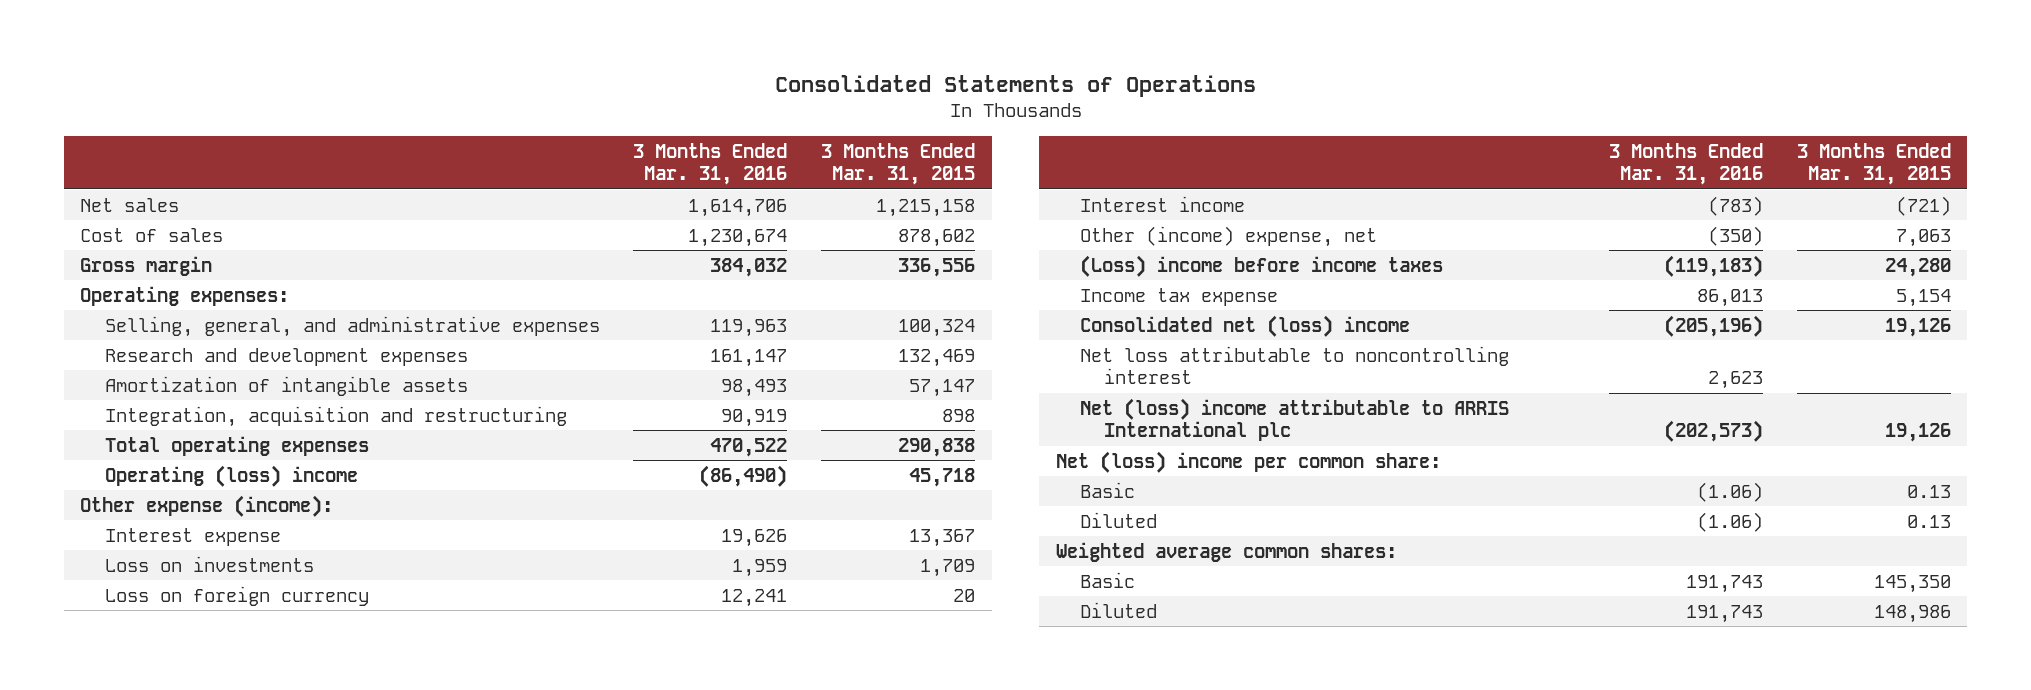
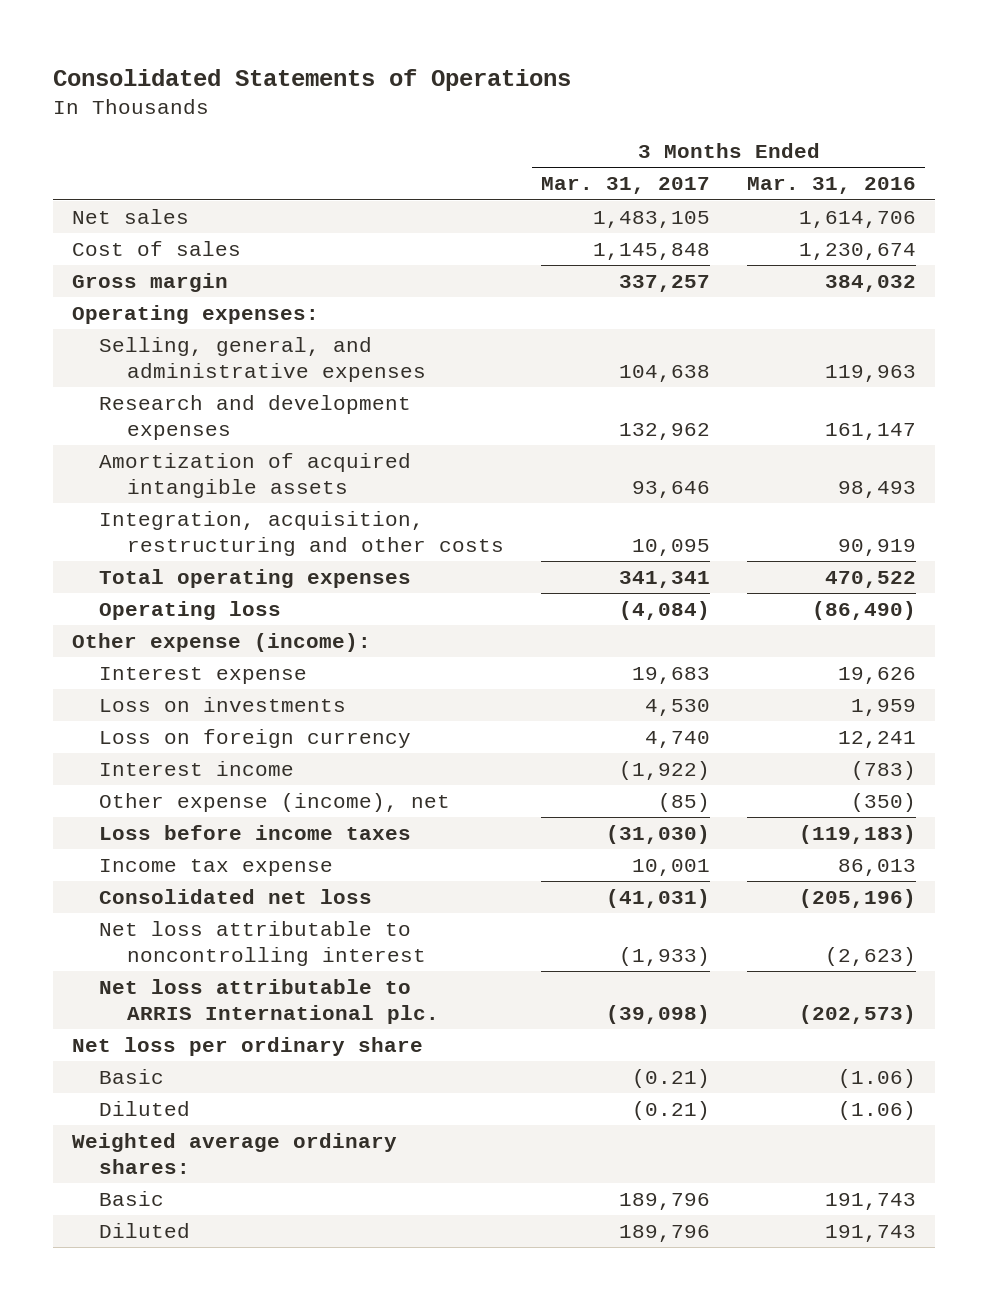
- | 3 Months Ended Mar. 31, 2016 | 3 Months Ended Mar. 31, 2015
+ | 3 Months Ended Mar. 31, 2017 | 3 Months Ended Mar. 31, 2016
- Amortization of intangible assets | 98,493 | 57,147
- Integration, acquisition and restructuring | 90,919 | 898
+ Amortization of acquired intangible assets | 93,646 | 98,493
+ Integration, acquisition, restructuring and other costs | 10,095 | 90,919
- Operating (loss) income | (86,490) | 45,718
+ Operating loss | (4,084) | (86,490)
- Other (income) expense, net | (350) | 7,063
- (Loss) income before income taxes | (119,183) | 24,280
+ Other expense (income), net | (85) | (350)
+ Loss before income taxes | (31,030) | (119,183)
- Consolidated net (loss) income | (205,196) | 19,126
- Net loss attributable to noncontrolling interest | 2,623 |
- Net (loss) income attributable to ARRIS International plc | (202,573) | 19,126
- Net (loss) income per common share:
+ Consolidated net loss | (41,031) | (205,196)
+ Net loss attributable to noncontrolling interest | (1,933) | (2,623)
+ Net loss attributable to ARRIS International plc. | (39,098) | (202,573)
+ Net loss per ordinary share
- Weighted average common shares:
+ Weighted average ordinary shares:

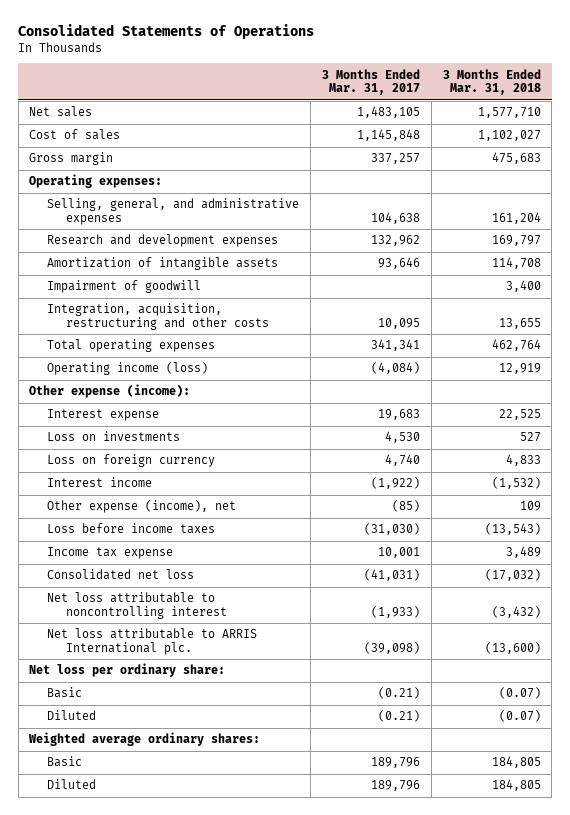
- | 3 Months Ended Mar. 31, 2017 | 3 Months Ended Mar. 31, 2016
+ | 3 Months Ended Mar. 31, 2017 | 3 Months Ended Mar. 31, 2018
- Amortization of acquired intangible assets | 93,646 | 98,493
+ Amortization of intangible assets | 93,646 | 114,708
+ Impairment of goodwill | | 3,400
- Operating loss | (4,084) | (86,490)
+ Operating income (loss) | (4,084) | 12,919
- Net loss per ordinary share
+ Net loss per ordinary share:

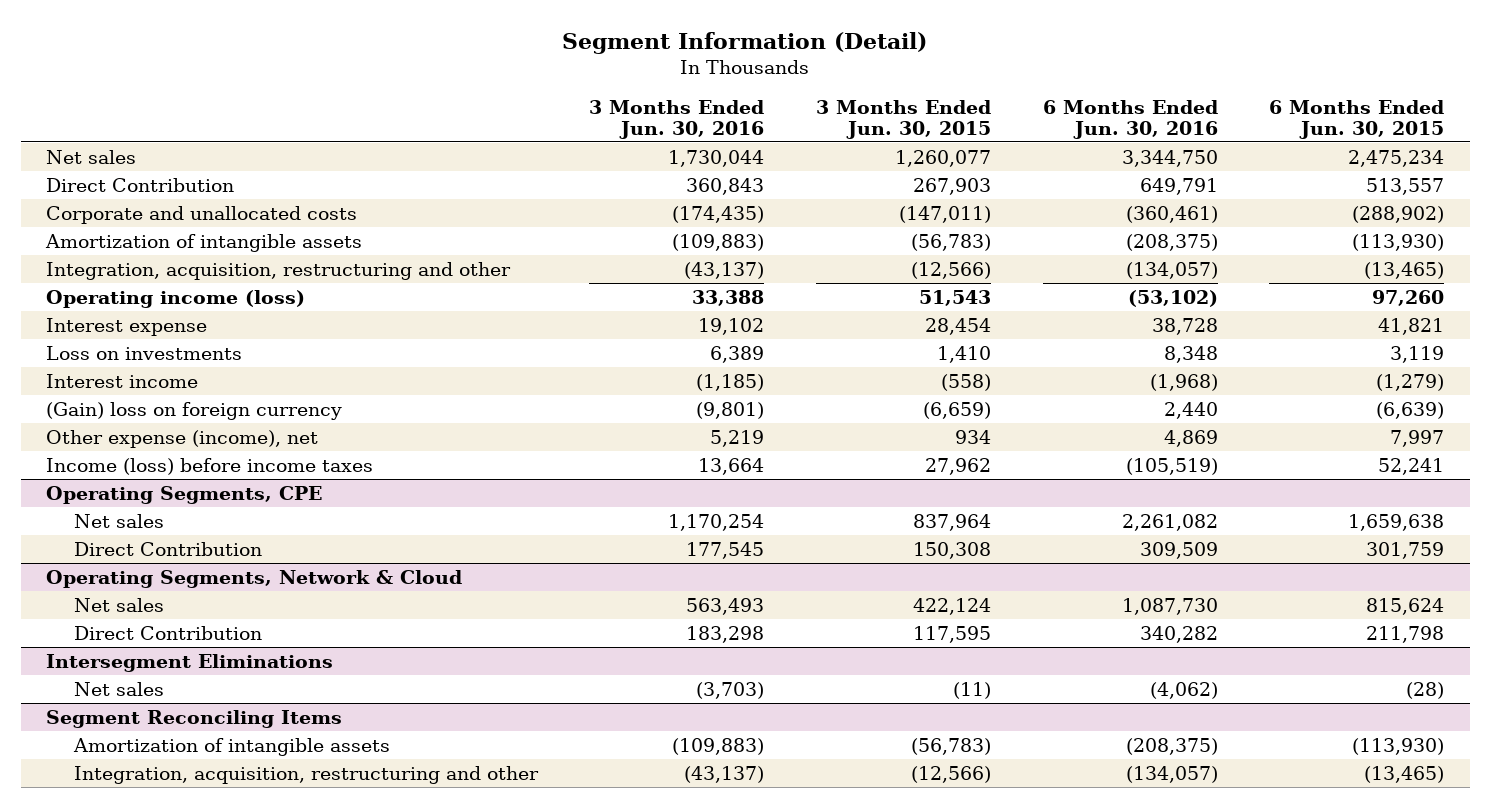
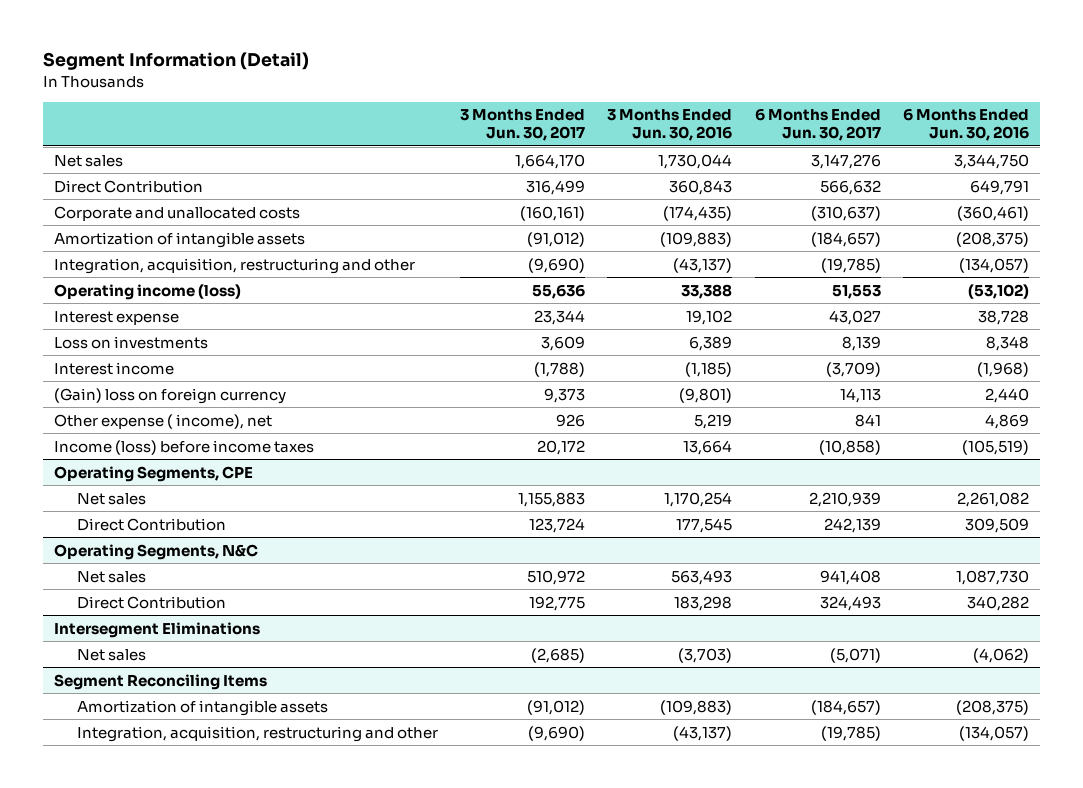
- | 3 Months Ended Jun. 30, 2016 | 3 Months Ended Jun. 30, 2015 | 6 Months Ended Jun. 30, 2016 | 6 Months Ended Jun. 30, 2015
+ | 3 Months Ended Jun. 30, 2017 | 3 Months Ended Jun. 30, 2016 | 6 Months Ended Jun. 30, 2017 | 6 Months Ended Jun. 30, 2016
- Other expense (income), net | 5,219 | 934 | 4,869 | 7,997
+ Other expense ( income), net | 926 | 5,219 | 841 | 4,869
- Operating Segments, Network & Cloud
+ Operating Segments, N&C

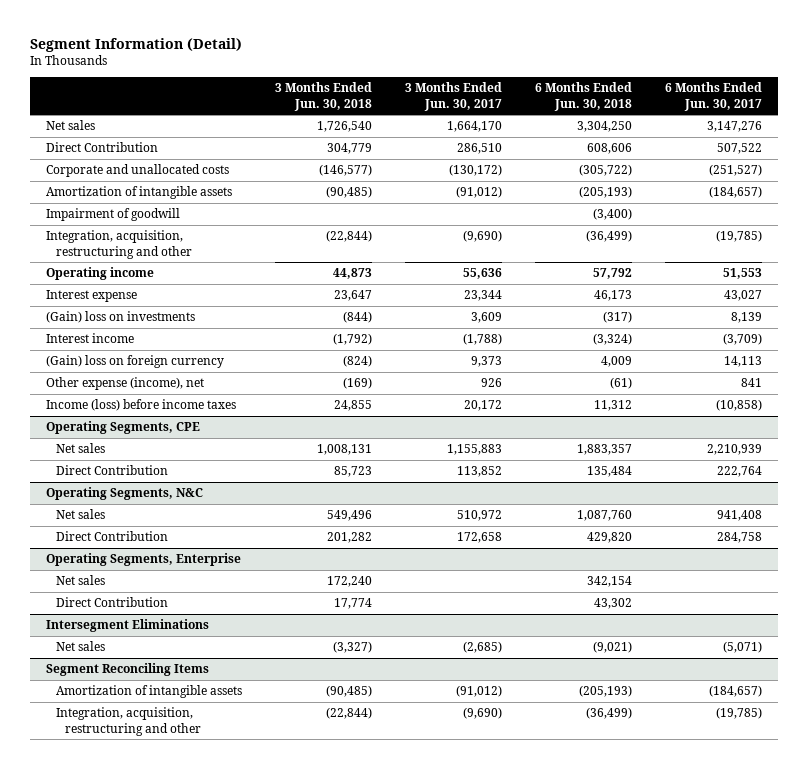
- | 3 Months Ended Jun. 30, 2017 | 3 Months Ended Jun. 30, 2016 | 6 Months Ended Jun. 30, 2017 | 6 Months Ended Jun. 30, 2016
+ | 3 Months Ended Jun. 30, 2018 | 3 Months Ended Jun. 30, 2017 | 6 Months Ended Jun. 30, 2018 | 6 Months Ended Jun. 30, 2017
- Direct Contribution | 316,499 | 360,843 | 566,632 | 649,791
- Corporate and unallocated costs | (160,161) | (174,435) | (310,637) | (360,461)
+ Direct Contribution | 304,779 | 286,510 | 608,606 | 507,522
+ Corporate and unallocated costs | (146,577) | (130,172) | (305,722) | (251,527)
+ Impairment of goodwill | | | (3,400) |
- Operating income (loss) | 55,636 | 33,388 | 51,553 | (53,102)
+ Operating income | 44,873 | 55,636 | 57,792 | 51,553
- Loss on investments | 3,609 | 6,389 | 8,139 | 8,348
+ (Gain) loss on investments | (844) | 3,609 | (317) | 8,139
- Other expense ( income), net | 926 | 5,219 | 841 | 4,869
+ Other expense (income), net | (169) | 926 | (61) | 841
@ Operating Segments, CPE
- Direct Contribution | 123,724 | 177,545 | 242,139 | 309,509
+ Direct Contribution | 85,723 | 113,852 | 135,484 | 222,764
@ Operating Segments, N&C
- Direct Contribution | 192,775 | 183,298 | 324,493 | 340,282
+ Direct Contribution | 201,282 | 172,658 | 429,820 | 284,758
+ Operating Segments, Enterprise
+ Net sales | 172,240 | | 342,154 |
+ Direct Contribution | 17,774 | | 43,302 |

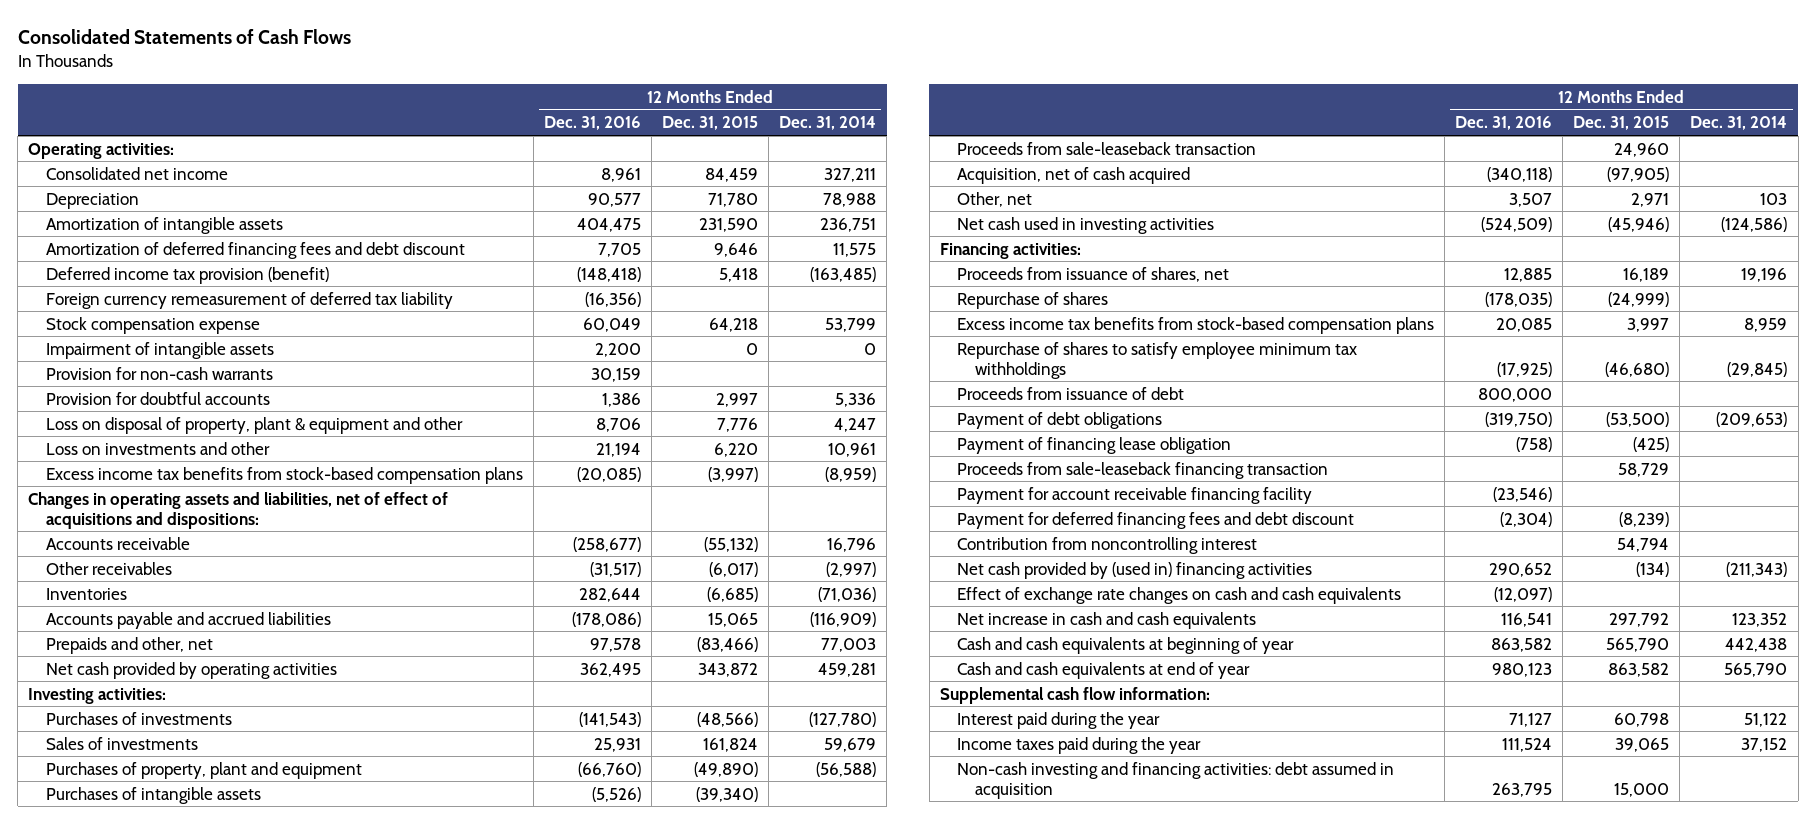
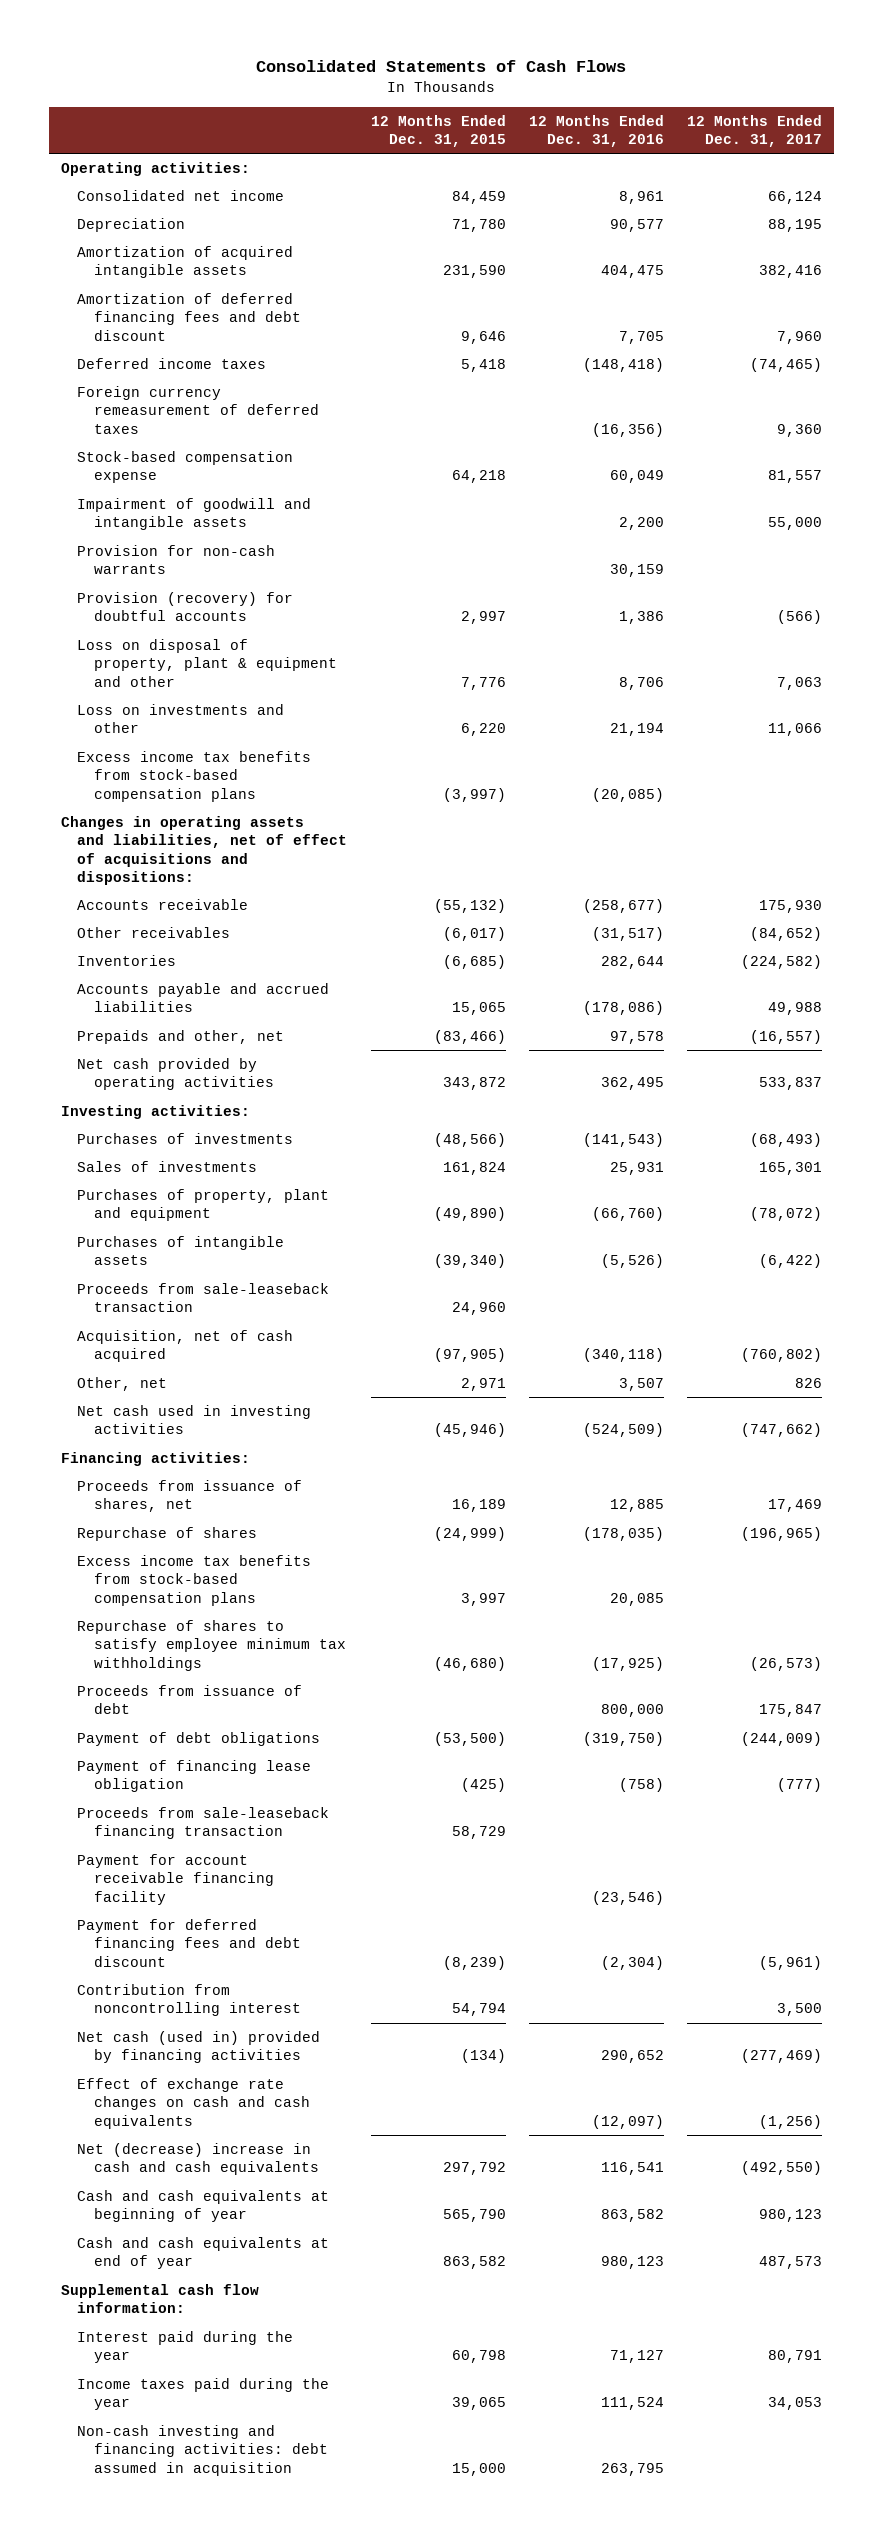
- | 12 Months Ended Dec. 31, 2016 | 12 Months Ended Dec. 31, 2015 | 12 Months Ended Dec. 31, 2014
+ | 12 Months Ended Dec. 31, 2015 | 12 Months Ended Dec. 31, 2016 | 12 Months Ended Dec. 31, 2017
- Amortization of intangible assets | 404,475 | 231,590 | 236,751
+ Amortization of acquired intangible assets | 231,590 | 404,475 | 382,416
- Deferred income tax provision (benefit) | (148,418) | 5,418 | (163,485)
- Foreign currency remeasurement of deferred tax liability | (16,356) | |
- Stock compensation expense | 60,049 | 64,218 | 53,799
- Impairment of intangible assets | 2,200 | 0 | 0
+ Deferred income taxes | 5,418 | (148,418) | (74,465)
+ Foreign currency remeasurement of deferred taxes | | (16,356) | 9,360
+ Stock-based compensation expense | 64,218 | 60,049 | 81,557
+ Impairment of goodwill and intangible assets | | 2,200 | 55,000
- Provision for doubtful accounts | 1,386 | 2,997 | 5,336
+ Provision (recovery) for doubtful accounts | 2,997 | 1,386 | (566)
- Net cash provided by (used in) financing activities | 290,652 | (134) | (211,343)
+ Net cash (used in) provided by financing activities | (134) | 290,652 | (277,469)
- Net increase in cash and cash equivalents | 116,541 | 297,792 | 123,352
+ Net (decrease) increase in cash and cash equivalents | 297,792 | 116,541 | (492,550)

